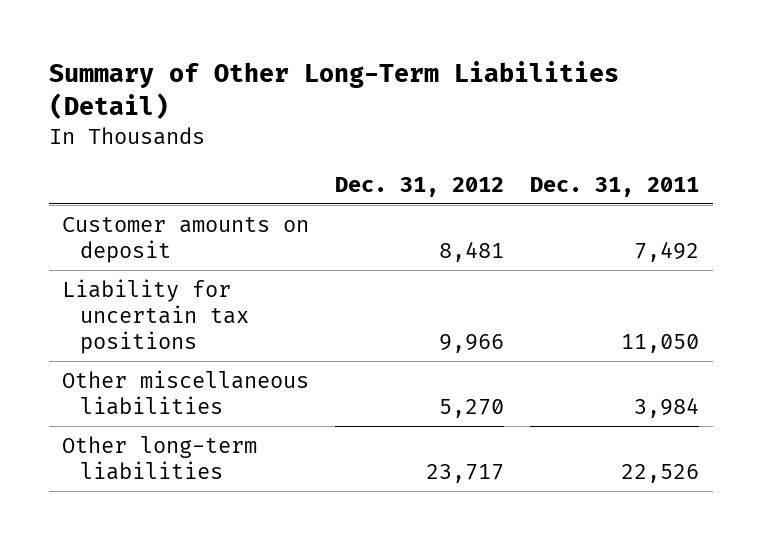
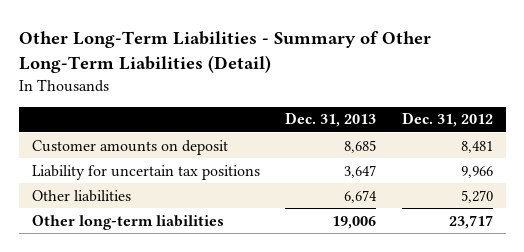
- Summary of Other Long-Term Liabilities (Detail)
+ Other Long-Term Liabilities - Summary of Other Long-Term Liabilities (Detail)
- | Dec. 31, 2012 | Dec. 31, 2011
+ | Dec. 31, 2013 | Dec. 31, 2012
- Other miscellaneous liabilities | 5,270 | 3,984
+ Other liabilities | 6,674 | 5,270

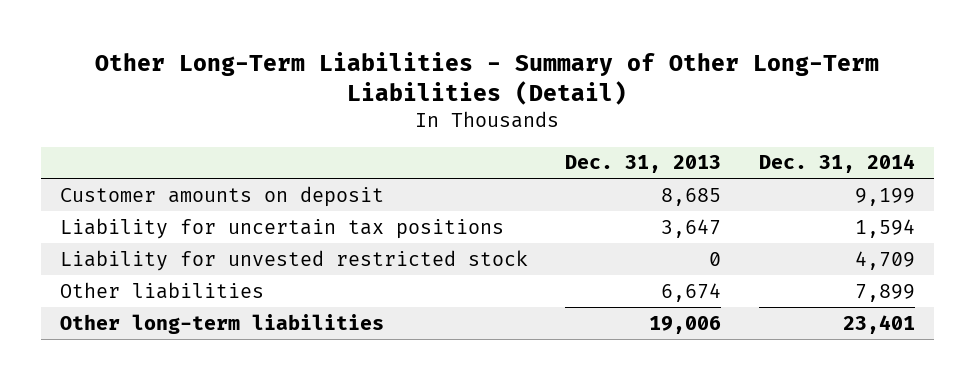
- | Dec. 31, 2013 | Dec. 31, 2012
+ | Dec. 31, 2013 | Dec. 31, 2014
+ Liability for unvested restricted stock | 0 | 4,709

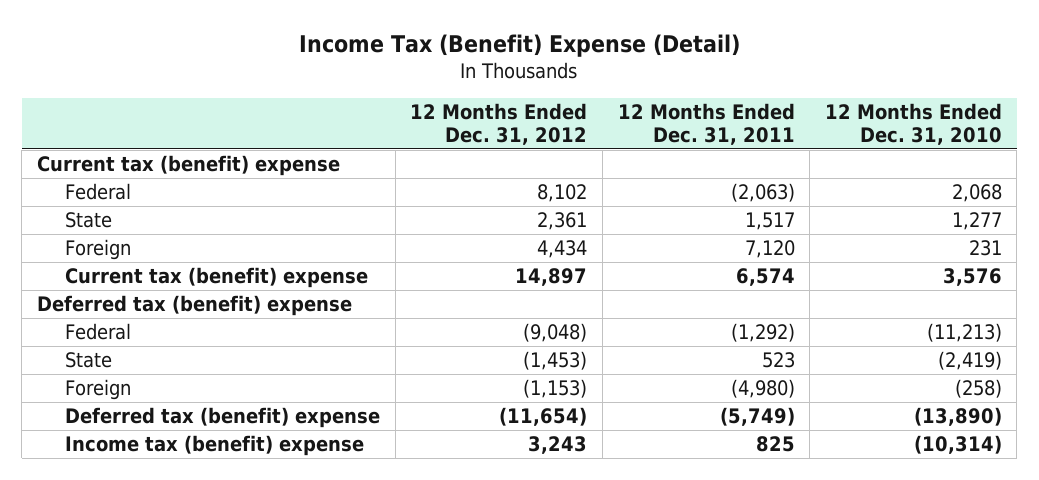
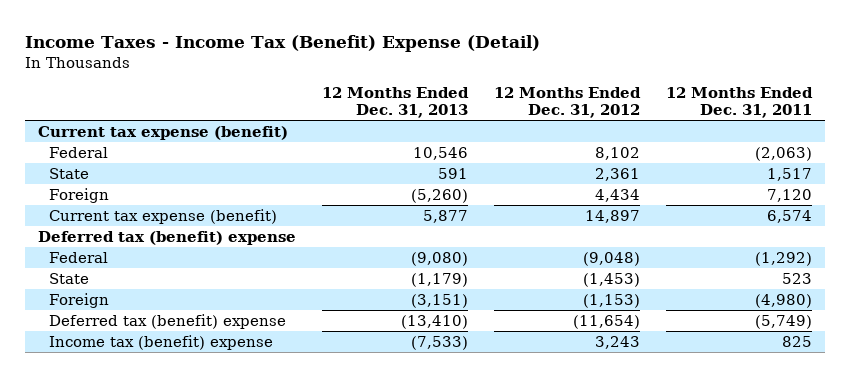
- Income Tax (Benefit) Expense (Detail)
+ Income Taxes - Income Tax (Benefit) Expense (Detail)
- | 12 Months Ended Dec. 31, 2012 | 12 Months Ended Dec. 31, 2011 | 12 Months Ended Dec. 31, 2010
+ | 12 Months Ended Dec. 31, 2013 | 12 Months Ended Dec. 31, 2012 | 12 Months Ended Dec. 31, 2011
- Current tax (benefit) expense
+ Current tax expense (benefit)
- Current tax (benefit) expense | 14,897 | 6,574 | 3,576
+ Current tax expense (benefit) | 5,877 | 14,897 | 6,574

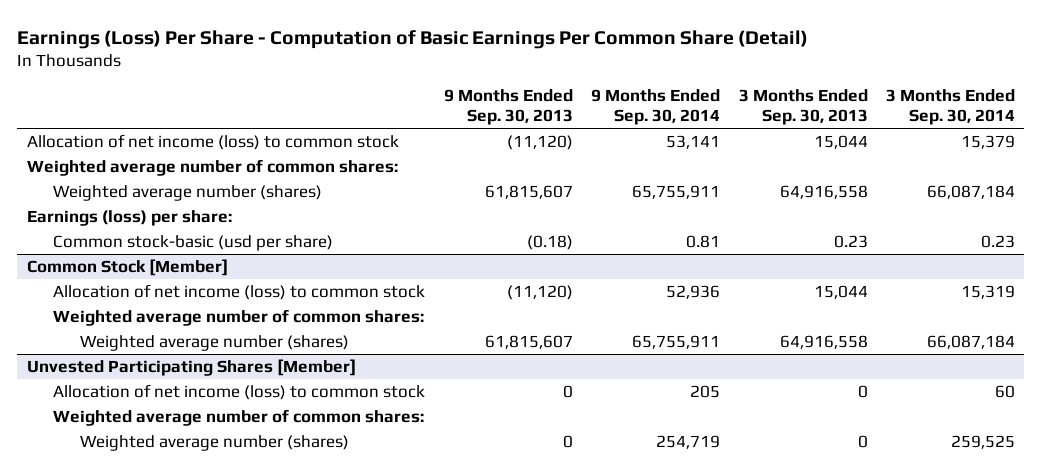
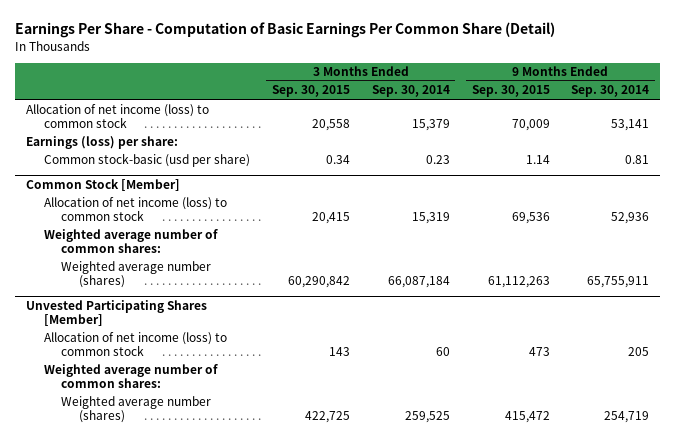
- Earnings (Loss) Per Share - Computation of Basic Earnings Per Common Share (Detail)
+ Earnings Per Share - Computation of Basic Earnings Per Common Share (Detail)
- | 9 Months Ended Sep. 30, 2013 | 9 Months Ended Sep. 30, 2014 | 3 Months Ended Sep. 30, 2013 | 3 Months Ended Sep. 30, 2014
+ | 3 Months Ended Sep. 30, 2015 | 3 Months Ended Sep. 30, 2014 | 9 Months Ended Sep. 30, 2015 | 9 Months Ended Sep. 30, 2014
- Weighted average number of common shares:
- Weighted average number (shares) | 61,815,607 | 65,755,911 | 64,916,558 | 66,087,184

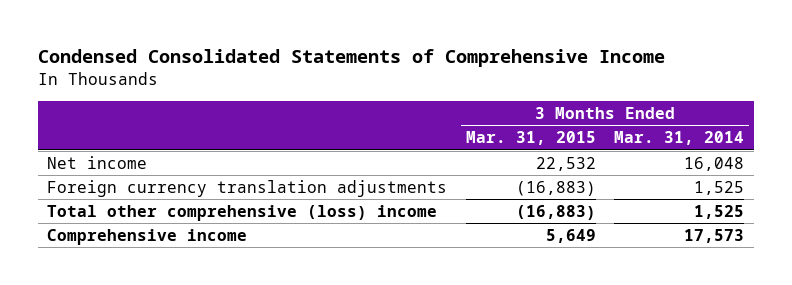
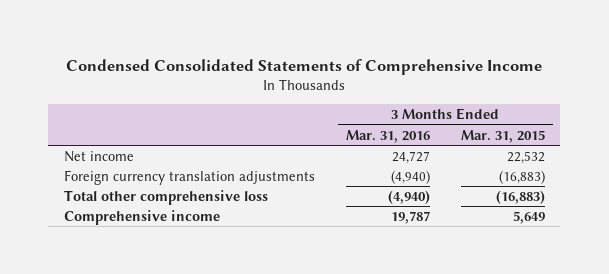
- | 3 Months Ended Mar. 31, 2015 | 3 Months Ended Mar. 31, 2014
+ | 3 Months Ended Mar. 31, 2016 | 3 Months Ended Mar. 31, 2015
- Total other comprehensive (loss) income | (16,883) | 1,525
+ Total other comprehensive loss | (4,940) | (16,883)

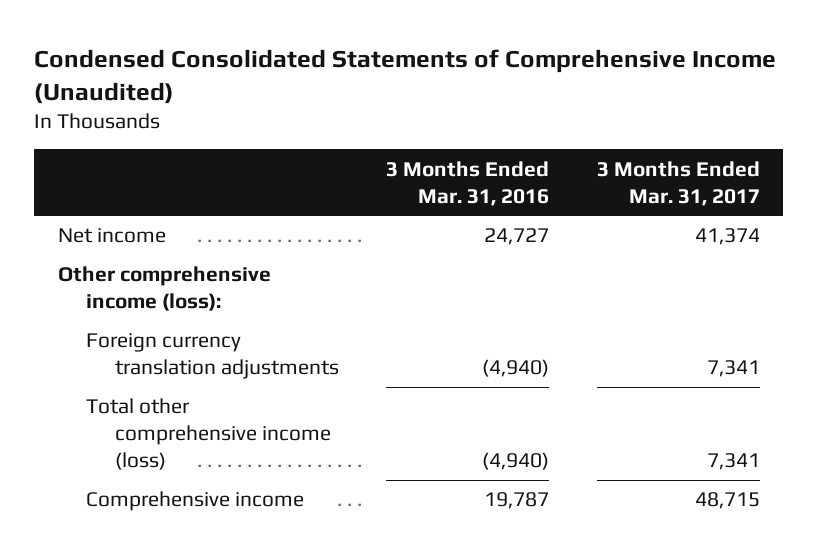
- Condensed Consolidated Statements of Comprehensive Income
+ Condensed Consolidated Statements of Comprehensive Income (Unaudited)
- | 3 Months Ended Mar. 31, 2016 | 3 Months Ended Mar. 31, 2015
+ | 3 Months Ended Mar. 31, 2016 | 3 Months Ended Mar. 31, 2017
+ Other comprehensive income (loss):
- Total other comprehensive loss | (4,940) | (16,883)
+ Total other comprehensive income (loss) | (4,940) | 7,341

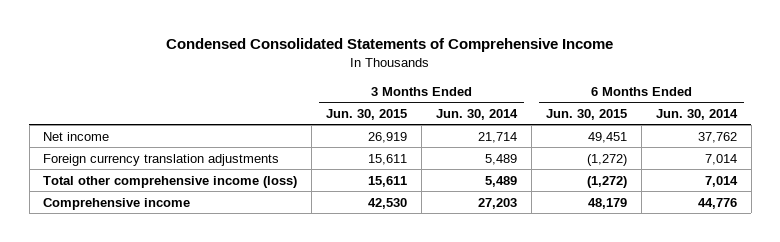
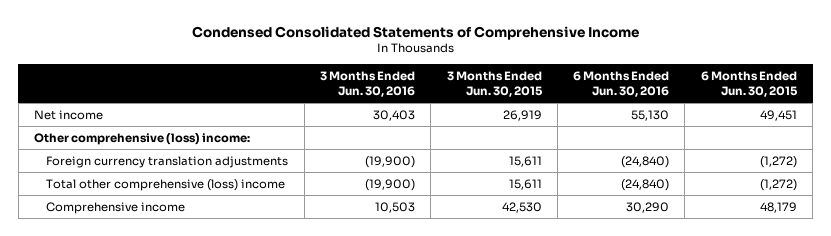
- | 3 Months Ended Jun. 30, 2015 | 3 Months Ended Jun. 30, 2014 | 6 Months Ended Jun. 30, 2015 | 6 Months Ended Jun. 30, 2014
+ | 3 Months Ended Jun. 30, 2016 | 3 Months Ended Jun. 30, 2015 | 6 Months Ended Jun. 30, 2016 | 6 Months Ended Jun. 30, 2015
+ Other comprehensive (loss) income:
- Total other comprehensive income (loss) | 15,611 | 5,489 | (1,272) | 7,014
+ Total other comprehensive (loss) income | (19,900) | 15,611 | (24,840) | (1,272)

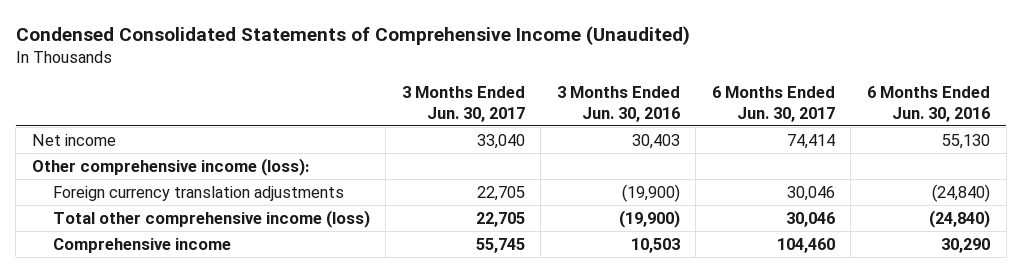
- Condensed Consolidated Statements of Comprehensive Income
+ Condensed Consolidated Statements of Comprehensive Income (Unaudited)
- | 3 Months Ended Jun. 30, 2016 | 3 Months Ended Jun. 30, 2015 | 6 Months Ended Jun. 30, 2016 | 6 Months Ended Jun. 30, 2015
+ | 3 Months Ended Jun. 30, 2017 | 3 Months Ended Jun. 30, 2016 | 6 Months Ended Jun. 30, 2017 | 6 Months Ended Jun. 30, 2016
- Other comprehensive (loss) income:
+ Other comprehensive income (loss):
- Total other comprehensive (loss) income | (19,900) | 15,611 | (24,840) | (1,272)
+ Total other comprehensive income (loss) | 22,705 | (19,900) | 30,046 | (24,840)

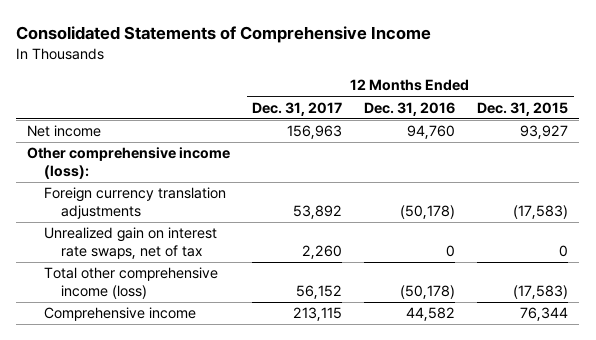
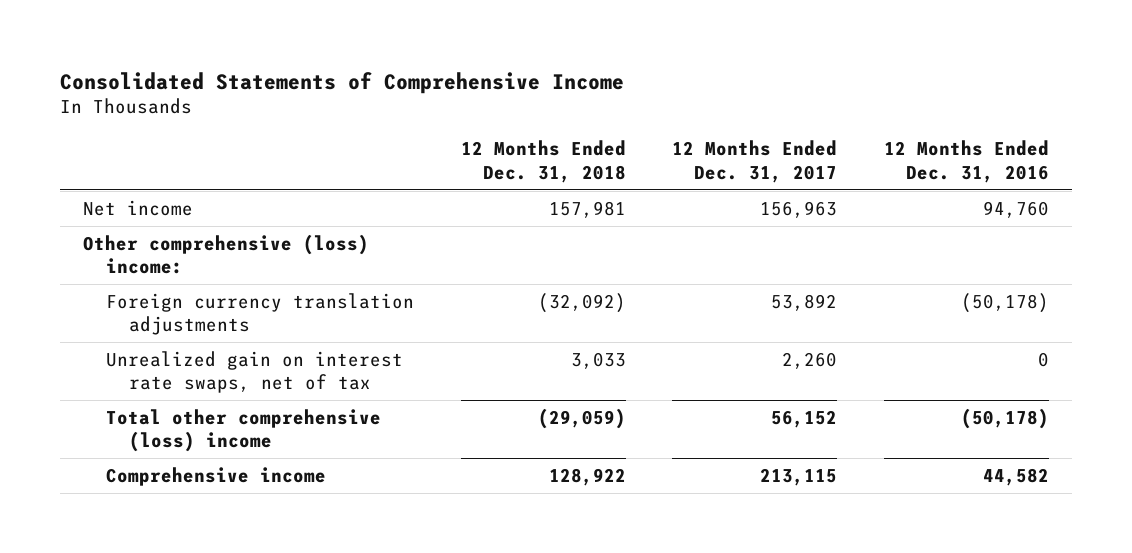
- | 12 Months Ended Dec. 31, 2017 | 12 Months Ended Dec. 31, 2016 | 12 Months Ended Dec. 31, 2015
+ | 12 Months Ended Dec. 31, 2018 | 12 Months Ended Dec. 31, 2017 | 12 Months Ended Dec. 31, 2016
- Other comprehensive income (loss):
+ Other comprehensive (loss) income:
- Total other comprehensive income (loss) | 56,152 | (50,178) | (17,583)
+ Total other comprehensive (loss) income | (29,059) | 56,152 | (50,178)

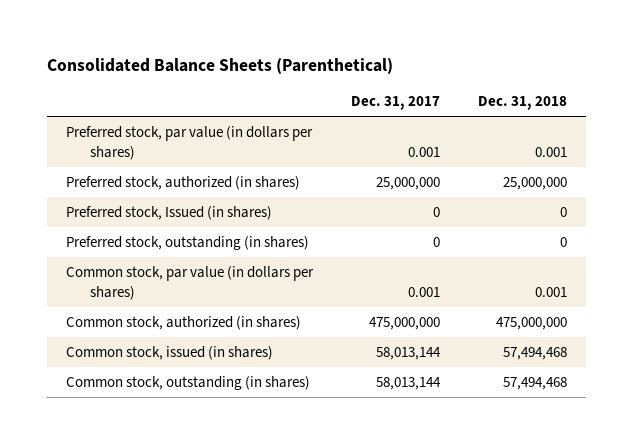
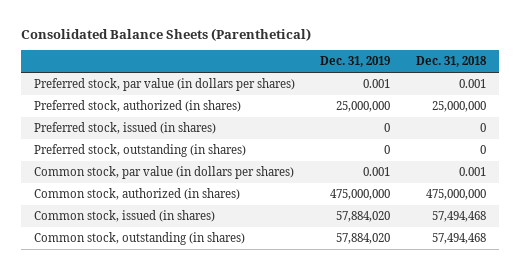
- | Dec. 31, 2017 | Dec. 31, 2018
+ | Dec. 31, 2019 | Dec. 31, 2018
- Preferred stock, Issued (in shares) | 0 | 0
+ Preferred stock, issued (in shares) | 0 | 0

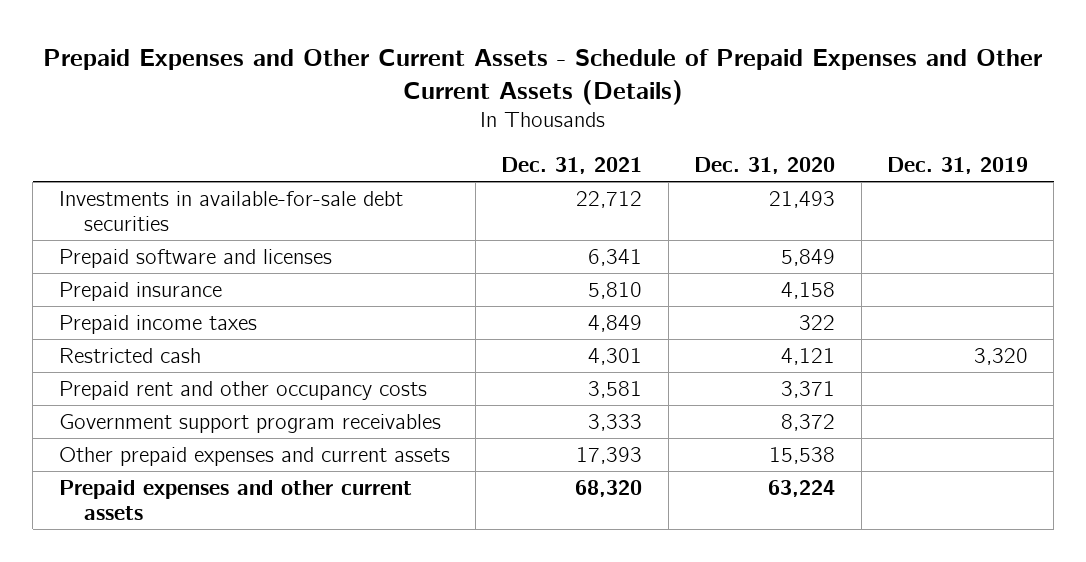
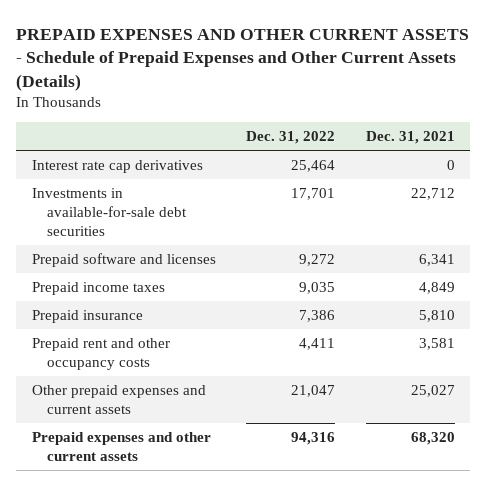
- Prepaid Expenses and Other Current Assets - Schedule of Prepaid Expenses and Other Current Assets (Details)
+ PREPAID EXPENSES AND OTHER CURRENT ASSETS - Schedule of Prepaid Expenses and Other Current Assets (Details)
- | Dec. 31, 2021 | Dec. 31, 2020 | Dec. 31, 2019
+ | Dec. 31, 2022 | Dec. 31, 2021
+ Interest rate cap derivatives | 25,464 | 0
- Restricted cash | 4,301 | 4,121 | 3,320
moved down: Prepaid insurance | 7,386 | 5,810
- Government support program receivables | 3,333 | 8,372 |
- Other prepaid expenses and current assets | 17,393 | 15,538 |
+ Other prepaid expenses and current assets | 21,047 | 25,027

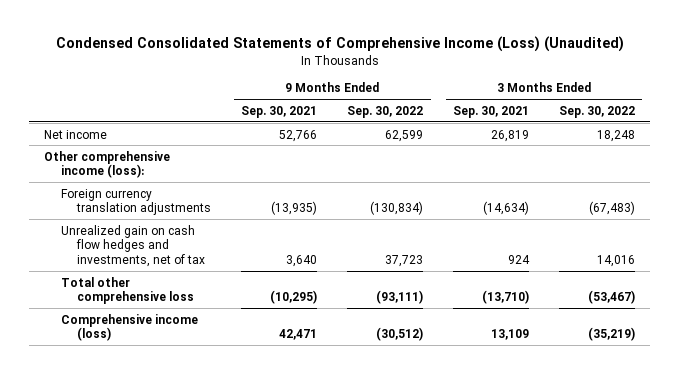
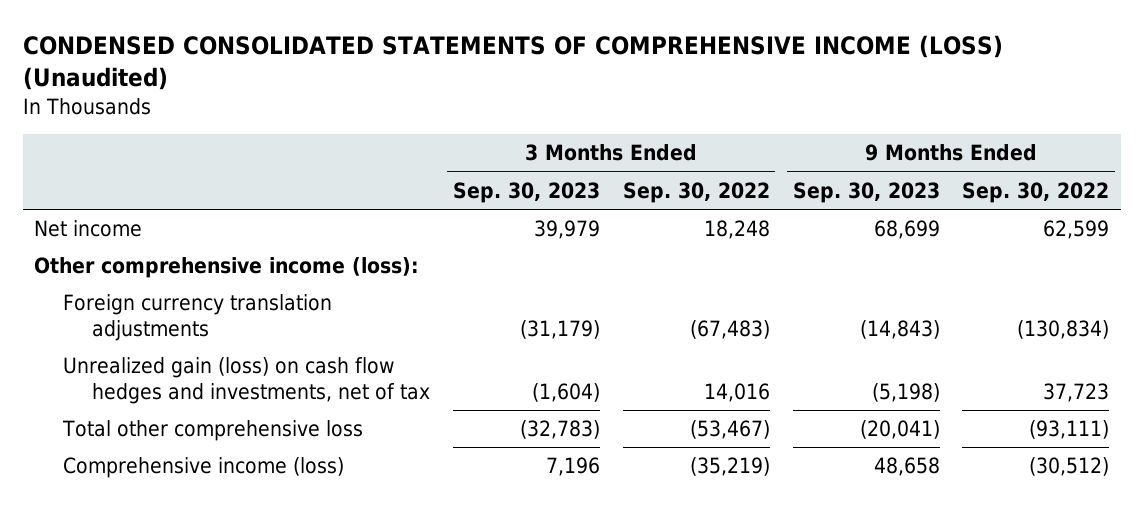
- Condensed Consolidated Statements of Comprehensive Income (Loss) (Unaudited)
+ CONDENSED CONSOLIDATED STATEMENTS OF COMPREHENSIVE INCOME (LOSS) (Unaudited)
- | 9 Months Ended Sep. 30, 2021 | 9 Months Ended Sep. 30, 2022 | 3 Months Ended Sep. 30, 2021 | 3 Months Ended Sep. 30, 2022
+ | 3 Months Ended Sep. 30, 2023 | 3 Months Ended Sep. 30, 2022 | 9 Months Ended Sep. 30, 2023 | 9 Months Ended Sep. 30, 2022
- Unrealized gain on cash flow hedges and investments, net of tax | 3,640 | 37,723 | 924 | 14,016
+ Unrealized gain (loss) on cash flow hedges and investments, net of tax | (1,604) | 14,016 | (5,198) | 37,723

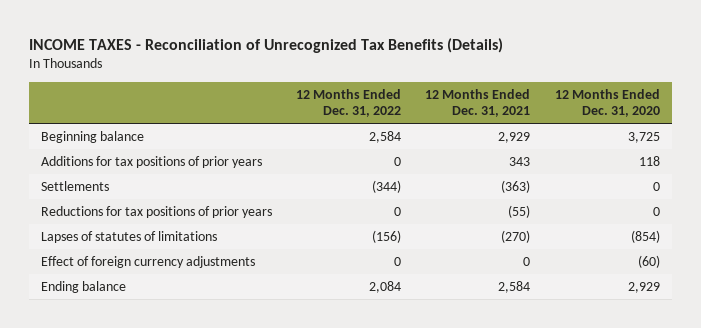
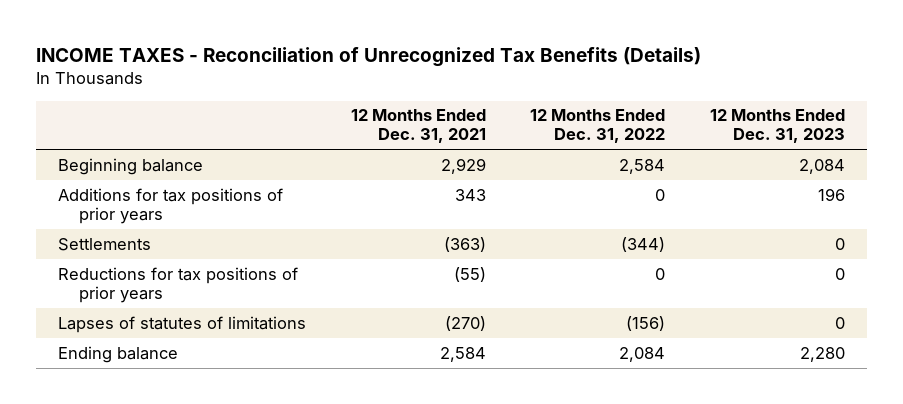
- | 12 Months Ended Dec. 31, 2022 | 12 Months Ended Dec. 31, 2021 | 12 Months Ended Dec. 31, 2020
+ | 12 Months Ended Dec. 31, 2021 | 12 Months Ended Dec. 31, 2022 | 12 Months Ended Dec. 31, 2023
- Effect of foreign currency adjustments | 0 | 0 | (60)

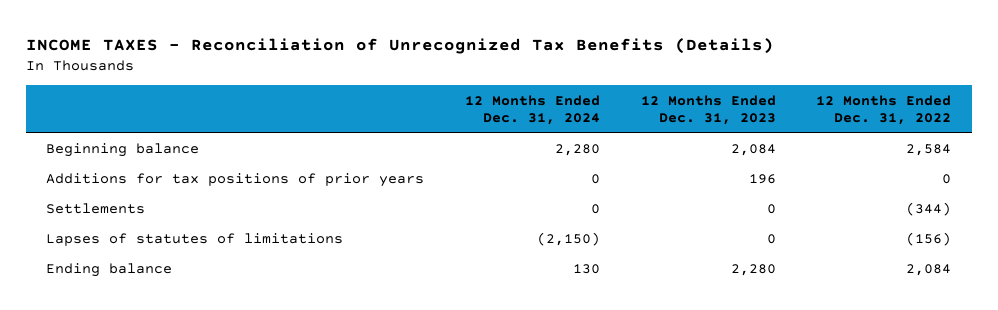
- | 12 Months Ended Dec. 31, 2021 | 12 Months Ended Dec. 31, 2022 | 12 Months Ended Dec. 31, 2023
+ | 12 Months Ended Dec. 31, 2024 | 12 Months Ended Dec. 31, 2023 | 12 Months Ended Dec. 31, 2022
- Reductions for tax positions of prior years | (55) | 0 | 0

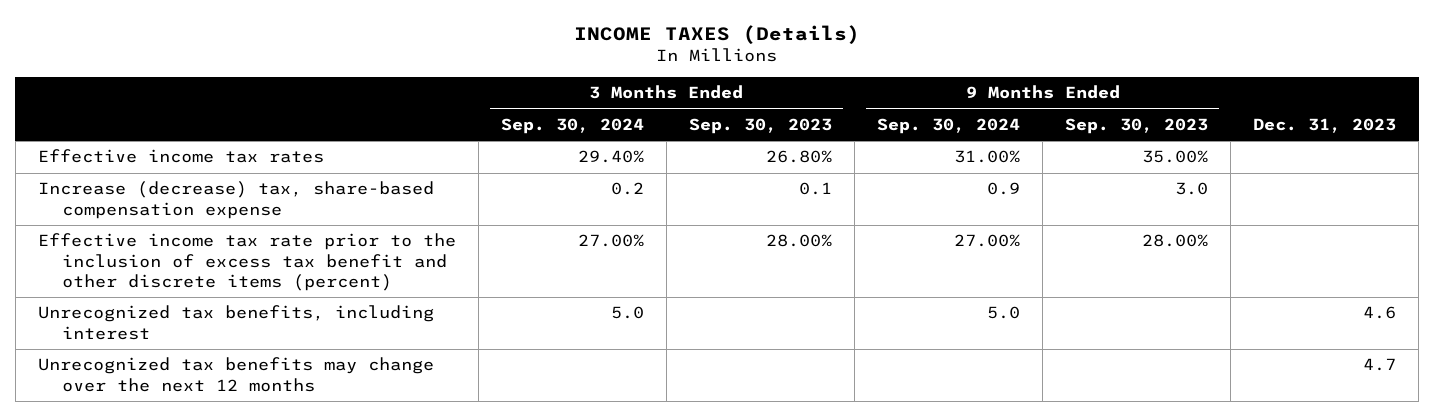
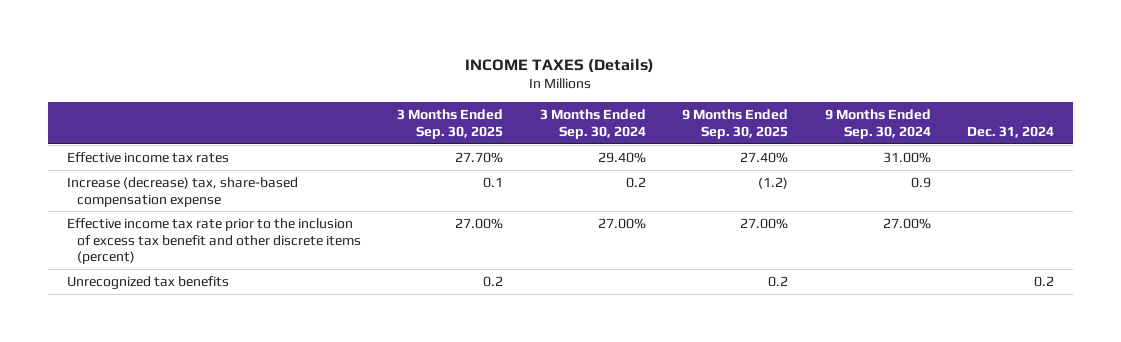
- | 3 Months Ended Sep. 30, 2024 | 3 Months Ended Sep. 30, 2023 | 9 Months Ended Sep. 30, 2024 | 9 Months Ended Sep. 30, 2023 | Dec. 31, 2023
+ | 3 Months Ended Sep. 30, 2025 | 3 Months Ended Sep. 30, 2024 | 9 Months Ended Sep. 30, 2025 | 9 Months Ended Sep. 30, 2024 | Dec. 31, 2024
- Unrecognized tax benefits, including interest | 5.0 | | 5.0 | | 4.6
- Unrecognized tax benefits may change over the next 12 months | | | | | 4.7
+ Unrecognized tax benefits | 0.2 | | 0.2 | | 0.2

